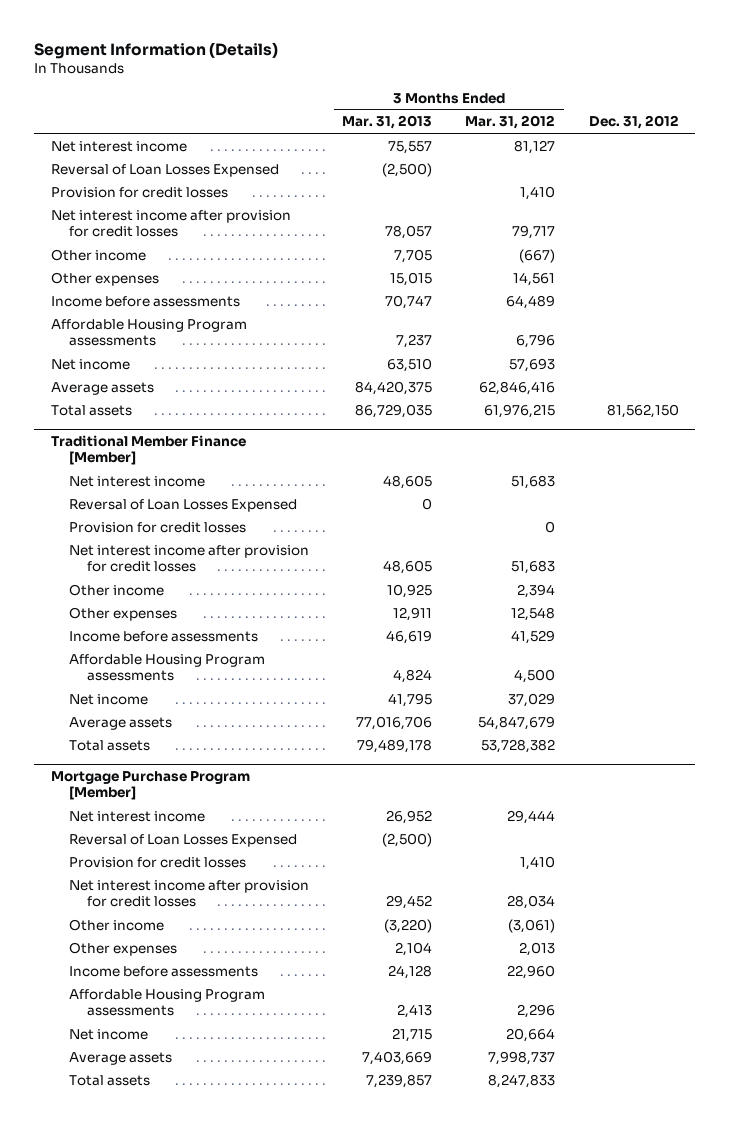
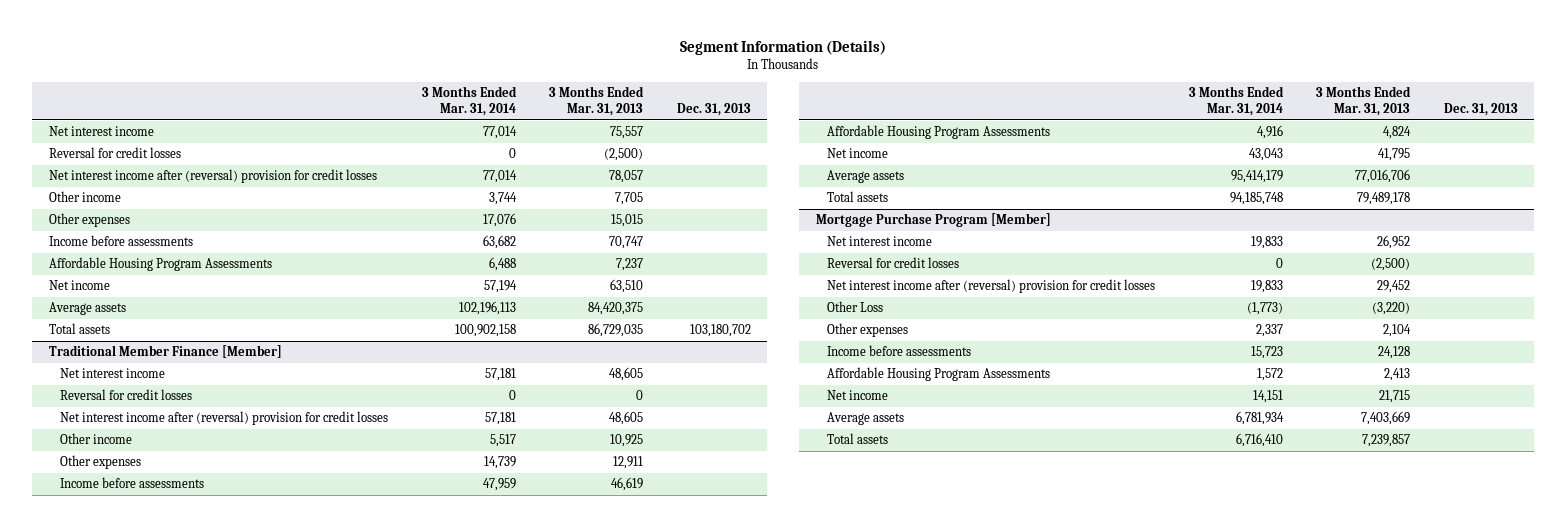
- | 3 Months Ended Mar. 31, 2013 | 3 Months Ended Mar. 31, 2012 | Dec. 31, 2012
+ | 3 Months Ended Mar. 31, 2014 | 3 Months Ended Mar. 31, 2013 | Dec. 31, 2013
- Reversal of Loan Losses Expensed | (2,500) | |
- Provision for credit losses | | 1,410 |
- Net interest income after provision for credit losses | 78,057 | 79,717 |
+ Reversal for credit losses | 0 | (2,500) |
+ Net interest income after (reversal) provision for credit losses | 77,014 | 78,057 |
- Affordable Housing Program assessments | 7,237 | 6,796 |
+ Affordable Housing Program Assessments | 6,488 | 7,237 |
@ Traditional Member Finance [Member]
- Reversal of Loan Losses Expensed | 0 | |
- Provision for credit losses | | 0 |
- Net interest income after provision for credit losses | 48,605 | 51,683 |
+ Reversal for credit losses | 0 | 0 |
+ Net interest income after (reversal) provision for credit losses | 57,181 | 48,605 |
- Affordable Housing Program assessments | 4,824 | 4,500 |
+ Affordable Housing Program Assessments | 4,916 | 4,824 |
@ Mortgage Purchase Program [Member]
- Reversal of Loan Losses Expensed | (2,500) | |
- Provision for credit losses | | 1,410 |
- Net interest income after provision for credit losses | 29,452 | 28,034 |
- Other income | (3,220) | (3,061) |
+ Reversal for credit losses | 0 | (2,500) |
+ Net interest income after (reversal) provision for credit losses | 19,833 | 29,452 |
+ Other Loss | (1,773) | (3,220) |
- Affordable Housing Program assessments | 2,413 | 2,296 |
+ Affordable Housing Program Assessments | 1,572 | 2,413 |

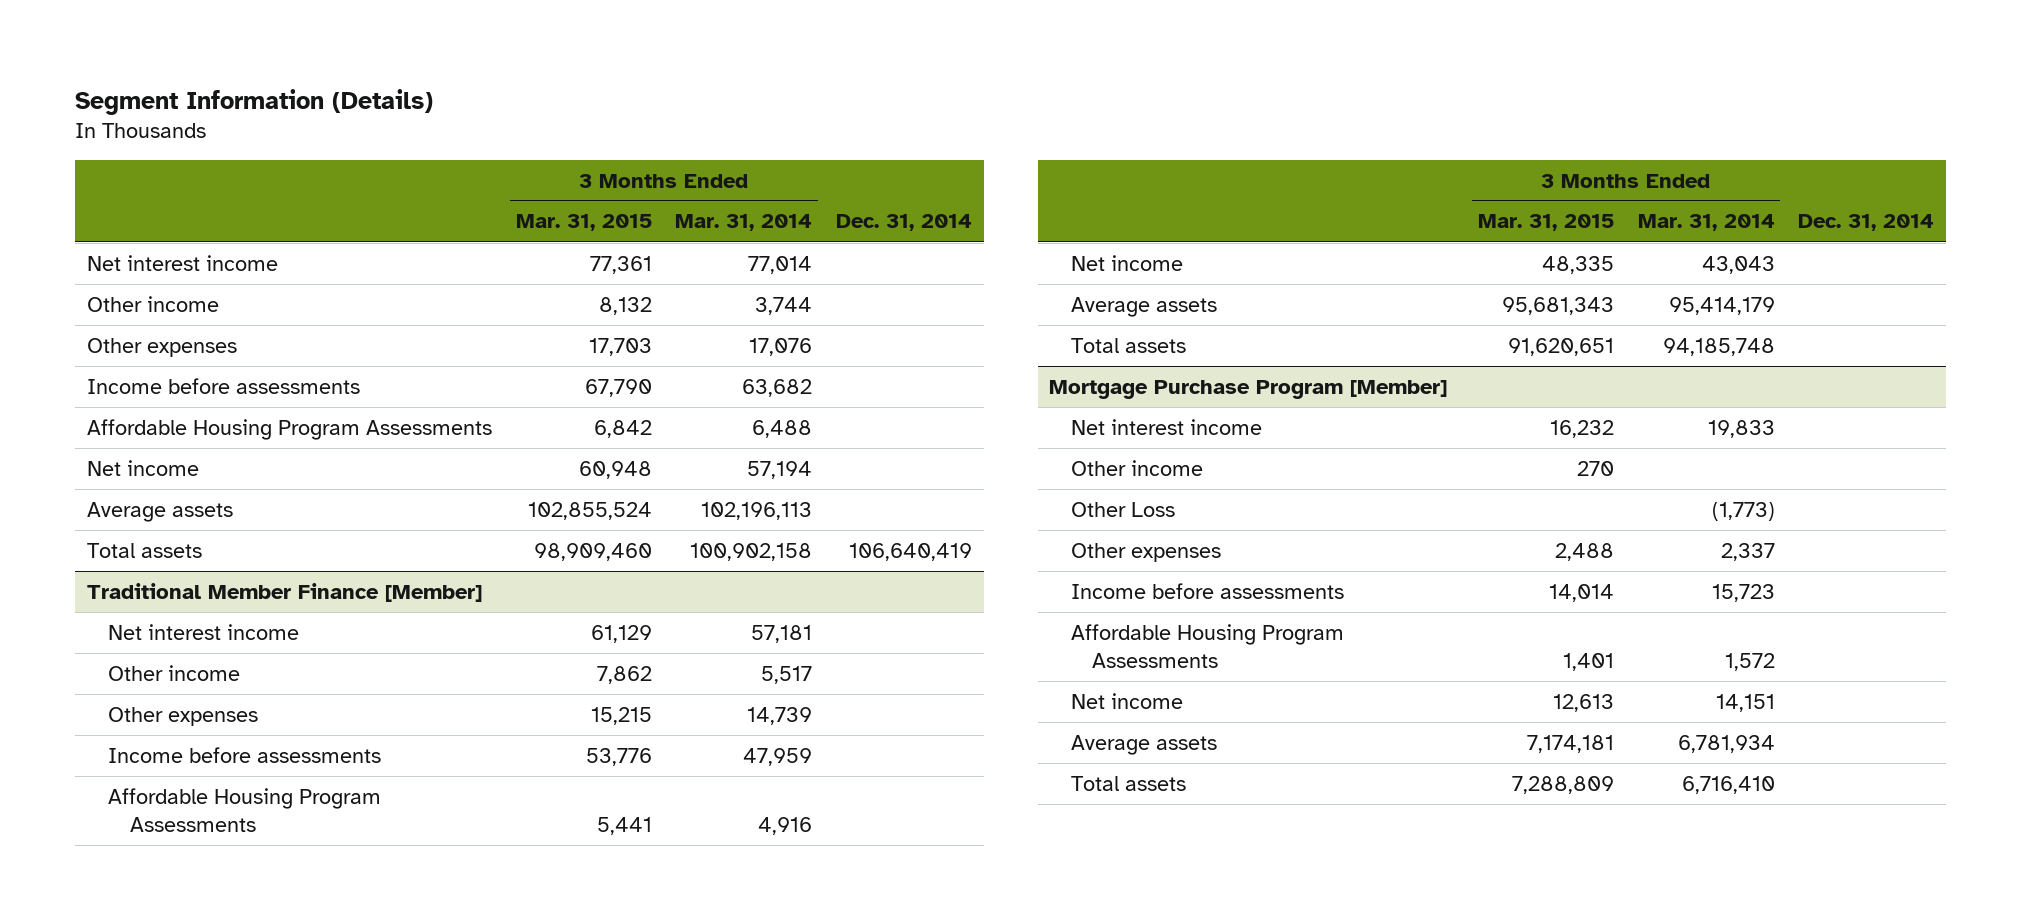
- | 3 Months Ended Mar. 31, 2014 | 3 Months Ended Mar. 31, 2013 | Dec. 31, 2013
+ | 3 Months Ended Mar. 31, 2015 | 3 Months Ended Mar. 31, 2014 | Dec. 31, 2014
- Reversal for credit losses | 0 | (2,500) |
- Net interest income after (reversal) provision for credit losses | 77,014 | 78,057 |
@ Traditional Member Finance [Member]
- Reversal for credit losses | 0 | 0 |
- Net interest income after (reversal) provision for credit losses | 57,181 | 48,605 |
@ Mortgage Purchase Program [Member]
- Reversal for credit losses | 0 | (2,500) |
- Net interest income after (reversal) provision for credit losses | 19,833 | 29,452 |
+ Other income | 270 | |

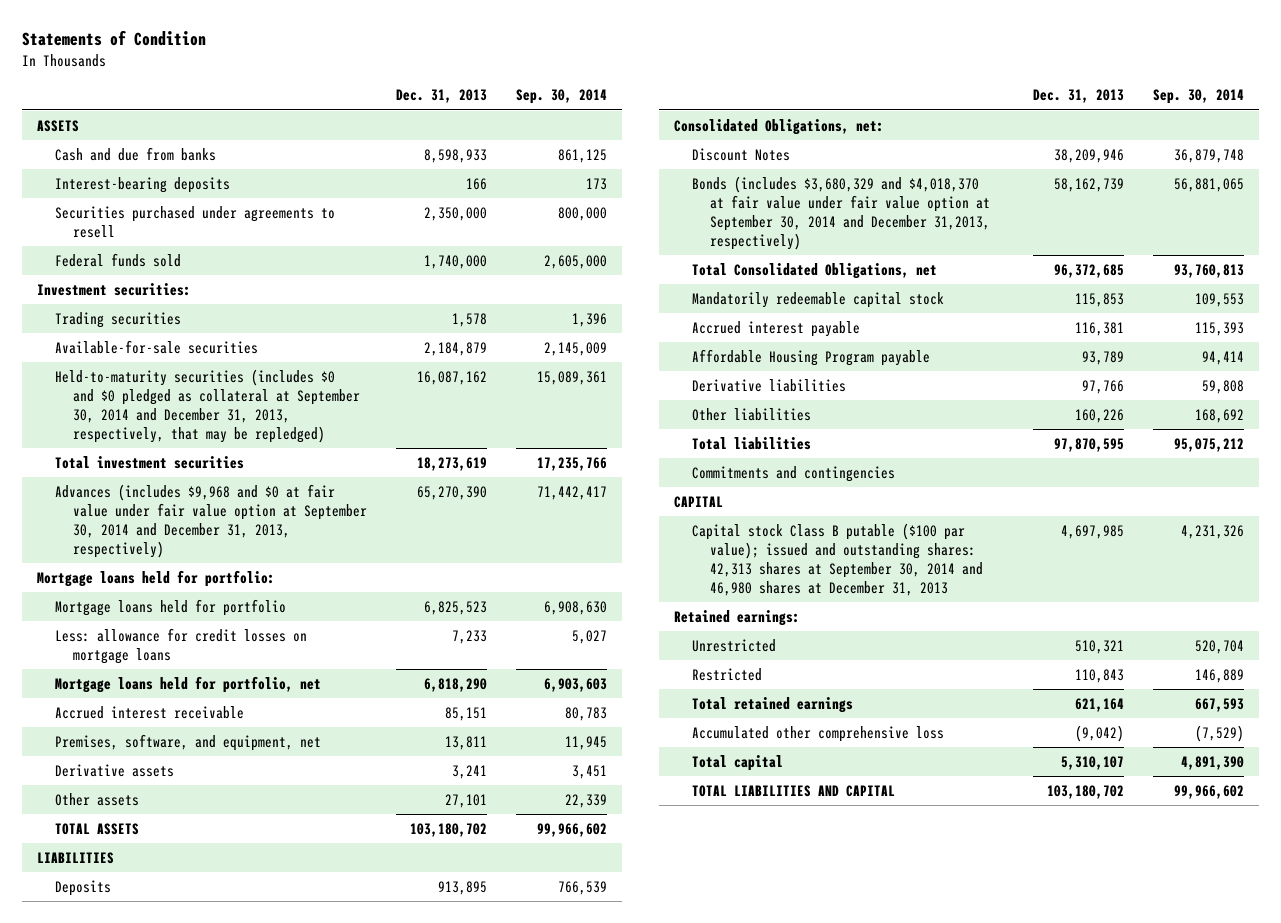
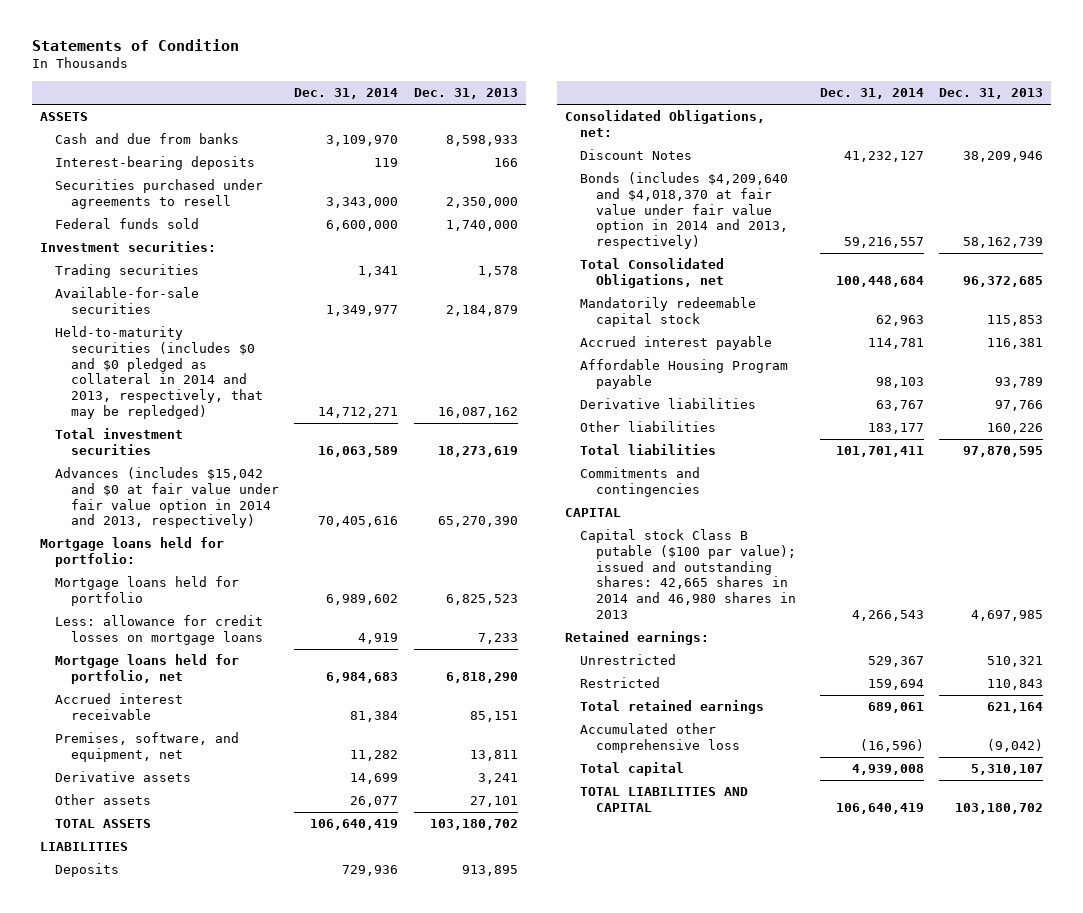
- | Dec. 31, 2013 | Sep. 30, 2014
+ | Dec. 31, 2014 | Dec. 31, 2013
- Held-to-maturity securities (includes $0 and $0 pledged as collateral at September 30, 2014 and December 31, 2013, respectively, that may be repledged) | 16,087,162 | 15,089,361
+ Held-to-maturity securities (includes $0 and $0 pledged as collateral in 2014 and 2013, respectively, that may be repledged) | 14,712,271 | 16,087,162
- Advances (includes $9,968 and $0 at fair value under fair value option at September 30, 2014 and December 31, 2013, respectively) | 65,270,390 | 71,442,417
+ Advances (includes $15,042 and $0 at fair value under fair value option in 2014 and 2013, respectively) | 70,405,616 | 65,270,390
- Bonds (includes $3,680,329 and $4,018,370 at fair value under fair value option at September 30, 2014 and December 31,2013, respectively) | 58,162,739 | 56,881,065
+ Bonds (includes $4,209,640 and $4,018,370 at fair value under fair value option in 2014 and 2013, respectively) | 59,216,557 | 58,162,739
- Capital stock Class B putable ($100 par value); issued and outstanding shares: 42,313 shares at September 30, 2014 and 46,980 shares at December 31, 2013 | 4,697,985 | 4,231,326
+ Capital stock Class B putable ($100 par value); issued and outstanding shares: 42,665 shares in 2014 and 46,980 shares in 2013 | 4,266,543 | 4,697,985

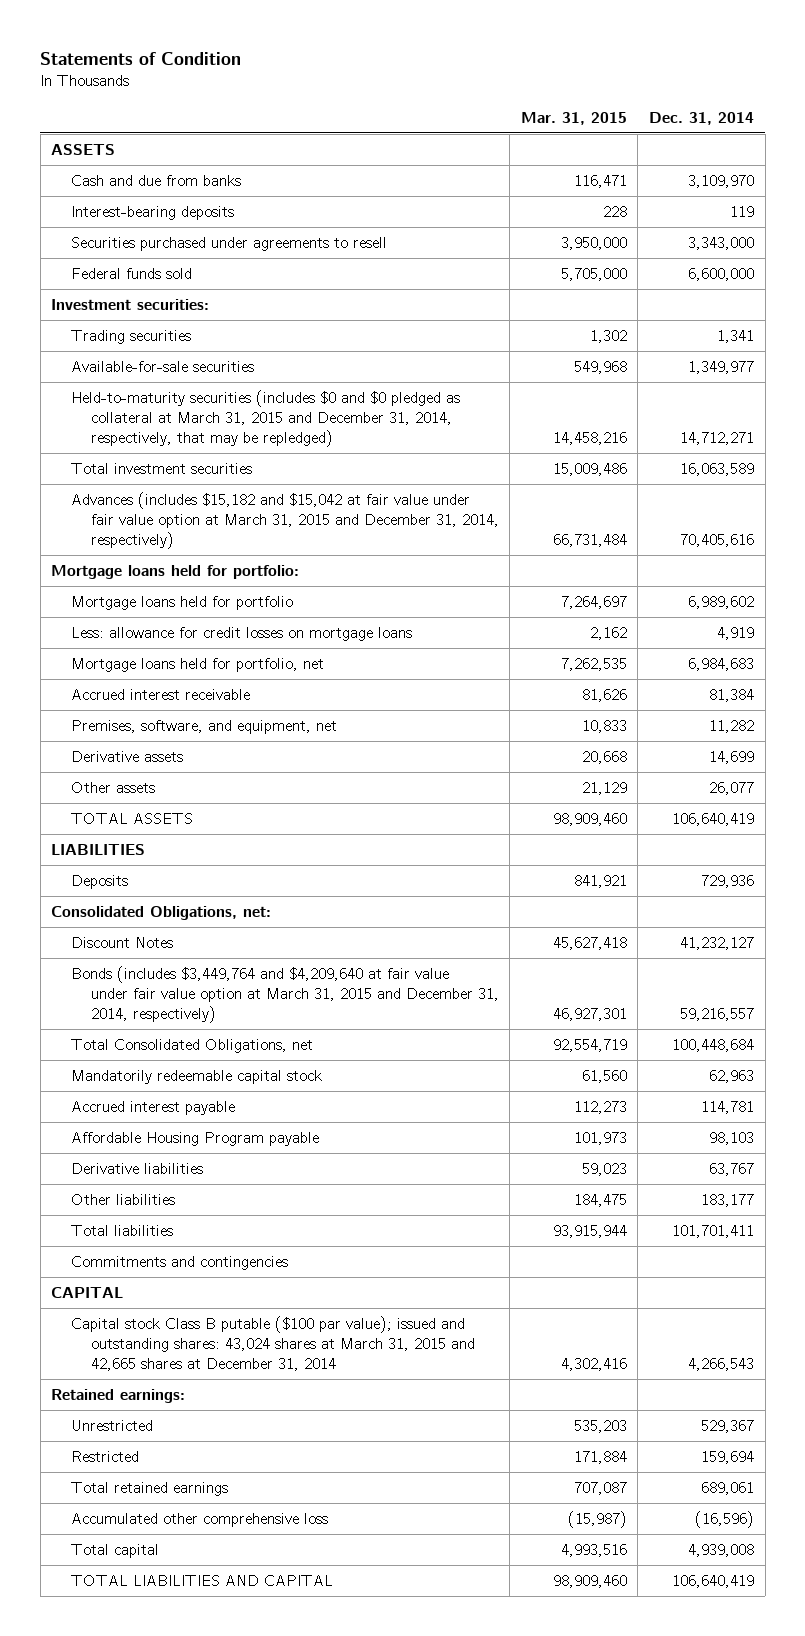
- | Dec. 31, 2014 | Dec. 31, 2013
+ | Mar. 31, 2015 | Dec. 31, 2014
- Held-to-maturity securities (includes $0 and $0 pledged as collateral in 2014 and 2013, respectively, that may be repledged) | 14,712,271 | 16,087,162
+ Held-to-maturity securities (includes $0 and $0 pledged as collateral at March 31, 2015 and December 31, 2014, respectively, that may be repledged) | 14,458,216 | 14,712,271
- Advances (includes $15,042 and $0 at fair value under fair value option in 2014 and 2013, respectively) | 70,405,616 | 65,270,390
+ Advances (includes $15,182 and $15,042 at fair value under fair value option at March 31, 2015 and December 31, 2014, respectively) | 66,731,484 | 70,405,616
- Bonds (includes $4,209,640 and $4,018,370 at fair value under fair value option in 2014 and 2013, respectively) | 59,216,557 | 58,162,739
+ Bonds (includes $3,449,764 and $4,209,640 at fair value under fair value option at March 31, 2015 and December 31, 2014, respectively) | 46,927,301 | 59,216,557
- Capital stock Class B putable ($100 par value); issued and outstanding shares: 42,665 shares in 2014 and 46,980 shares in 2013 | 4,266,543 | 4,697,985
+ Capital stock Class B putable ($100 par value); issued and outstanding shares: 43,024 shares at March 31, 2015 and 42,665 shares at December 31, 2014 | 4,302,416 | 4,266,543

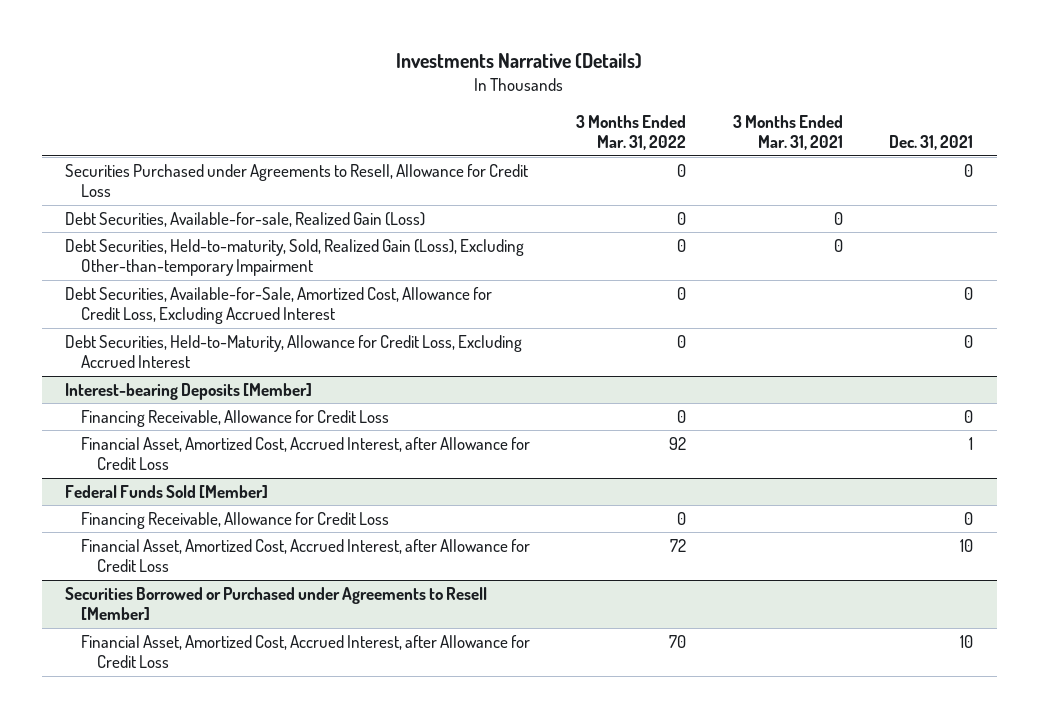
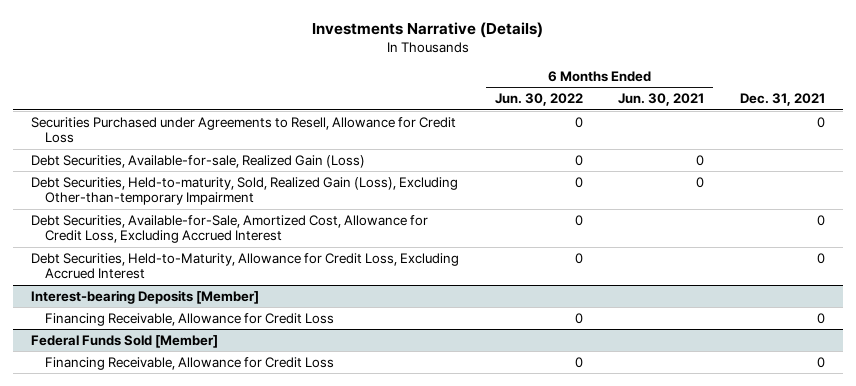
- | 3 Months Ended Mar. 31, 2022 | 3 Months Ended Mar. 31, 2021 | Dec. 31, 2021
+ | 6 Months Ended Jun. 30, 2022 | 6 Months Ended Jun. 30, 2021 | Dec. 31, 2021
@ Interest-bearing Deposits [Member]
- Financial Asset, Amortized Cost, Accrued Interest, after Allowance for Credit Loss | 92 | | 1
@ Federal Funds Sold [Member]
- Financial Asset, Amortized Cost, Accrued Interest, after Allowance for Credit Loss | 72 | | 10
- Securities Borrowed or Purchased under Agreements to Resell [Member]
- Financial Asset, Amortized Cost, Accrued Interest, after Allowance for Credit Loss | 70 | | 10

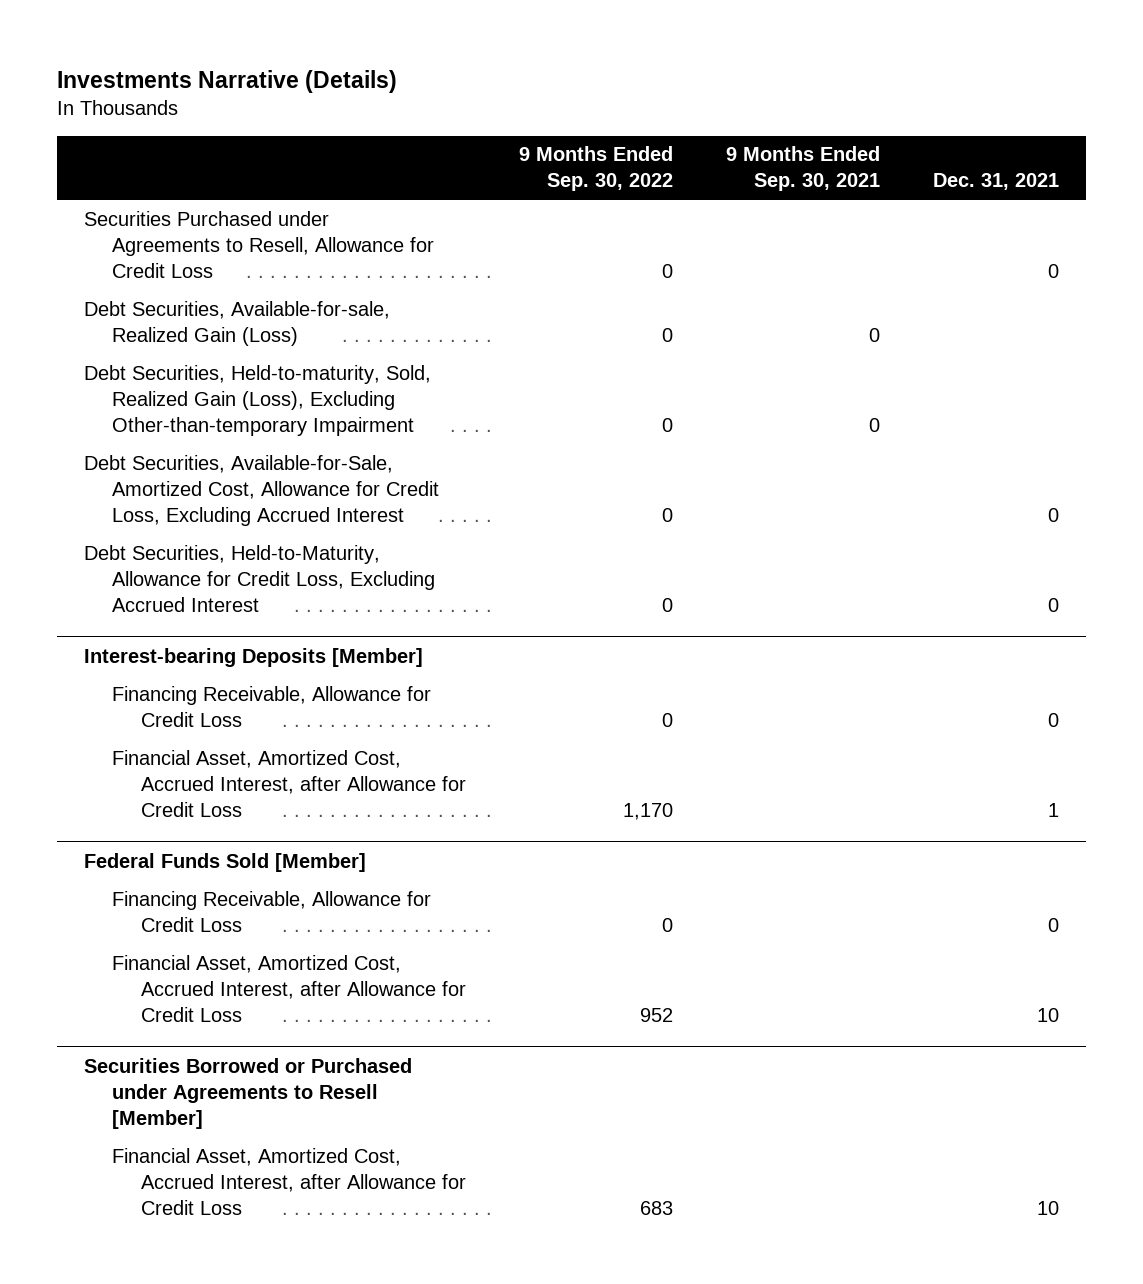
- | 6 Months Ended Jun. 30, 2022 | 6 Months Ended Jun. 30, 2021 | Dec. 31, 2021
+ | 9 Months Ended Sep. 30, 2022 | 9 Months Ended Sep. 30, 2021 | Dec. 31, 2021
@ Interest-bearing Deposits [Member]
+ Financial Asset, Amortized Cost, Accrued Interest, after Allowance for Credit Loss | 1,170 | | 1
@ Federal Funds Sold [Member]
+ Financial Asset, Amortized Cost, Accrued Interest, after Allowance for Credit Loss | 952 | | 10
+ Securities Borrowed or Purchased under Agreements to Resell [Member]
+ Financial Asset, Amortized Cost, Accrued Interest, after Allowance for Credit Loss | 683 | | 10

